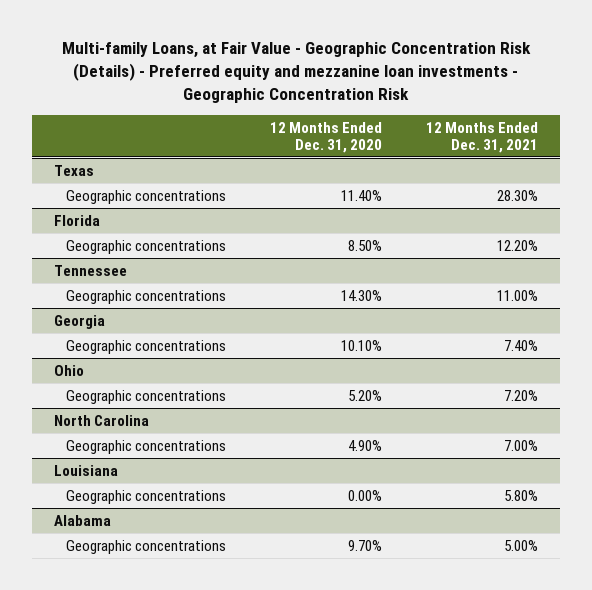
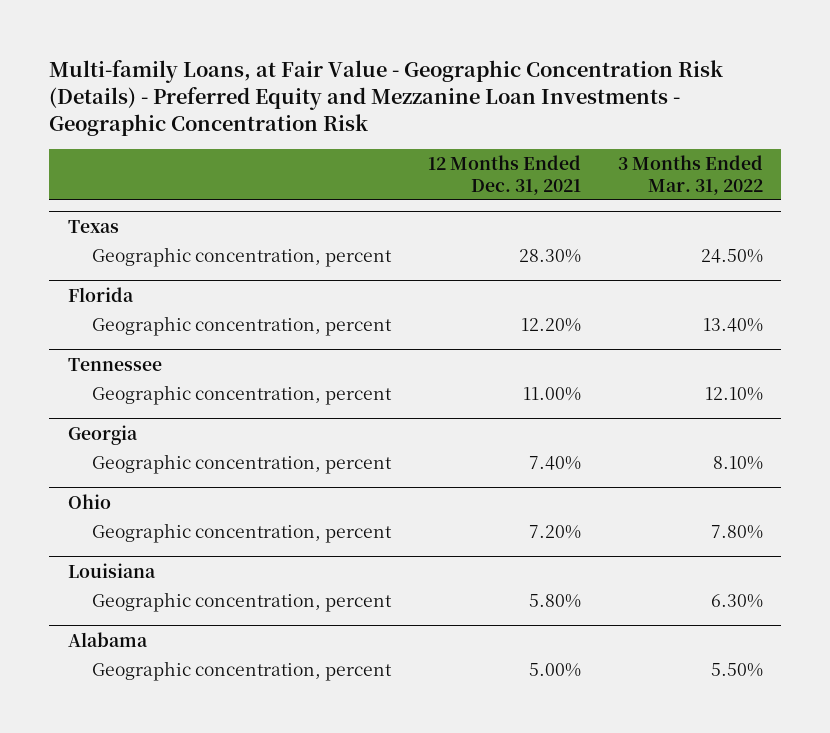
- Multi-family Loans, at Fair Value - Geographic Concentration Risk (Details) - Preferred equity and mezzanine loan investments - Geographic Concentration Risk
+ Multi-family Loans, at Fair Value - Geographic Concentration Risk (Details) - Preferred Equity and Mezzanine Loan Investments - Geographic Concentration Risk
- | 12 Months Ended Dec. 31, 2020 | 12 Months Ended Dec. 31, 2021
+ | 12 Months Ended Dec. 31, 2021 | 3 Months Ended Mar. 31, 2022
@ Texas
- Geographic concentrations | 11.40% | 28.30%
+ Geographic concentration, percent | 28.30% | 24.50%
@ Florida
- Geographic concentrations | 8.50% | 12.20%
+ Geographic concentration, percent | 12.20% | 13.40%
@ Tennessee
- Geographic concentrations | 14.30% | 11.00%
+ Geographic concentration, percent | 11.00% | 12.10%
@ Georgia
- Geographic concentrations | 10.10% | 7.40%
+ Geographic concentration, percent | 7.40% | 8.10%
@ Ohio
- Geographic concentrations | 5.20% | 7.20%
- North Carolina
- Geographic concentrations | 4.90% | 7.00%
@ Ohio
+ Geographic concentration, percent | 7.20% | 7.80%
@ Louisiana
- Geographic concentrations | 0.00% | 5.80%
+ Geographic concentration, percent | 5.80% | 6.30%
@ Alabama
- Geographic concentrations | 9.70% | 5.00%
+ Geographic concentration, percent | 5.00% | 5.50%

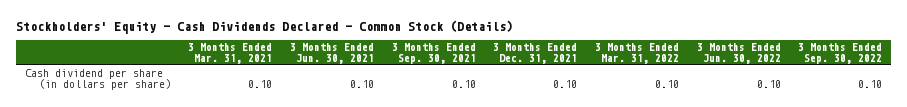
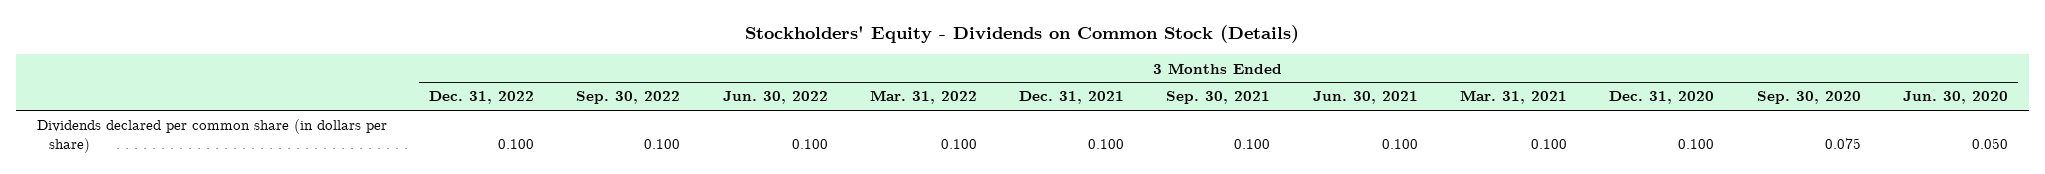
- Stockholders' Equity - Cash Dividends Declared - Common Stock (Details)
+ Stockholders' Equity - Dividends on Common Stock (Details)
- | 3 Months Ended Mar. 31, 2021 | 3 Months Ended Jun. 30, 2021 | 3 Months Ended Sep. 30, 2021 | 3 Months Ended Dec. 31, 2021 | 3 Months Ended Mar. 31, 2022 | 3 Months Ended Jun. 30, 2022 | 3 Months Ended Sep. 30, 2022
+ | 3 Months Ended Dec. 31, 2022 | 3 Months Ended Sep. 30, 2022 | 3 Months Ended Jun. 30, 2022 | 3 Months Ended Mar. 31, 2022 | 3 Months Ended Dec. 31, 2021 | 3 Months Ended Sep. 30, 2021 | 3 Months Ended Jun. 30, 2021 | 3 Months Ended Mar. 31, 2021 | 3 Months Ended Dec. 31, 2020 | 3 Months Ended Sep. 30, 2020 | 3 Months Ended Jun. 30, 2020
- Cash dividend per share (in dollars per share) | 0.10 | 0.10 | 0.10 | 0.10 | 0.10 | 0.10 | 0.10
+ Dividends declared per common share (in dollars per share) | 0.100 | 0.100 | 0.100 | 0.100 | 0.100 | 0.100 | 0.100 | 0.100 | 0.100 | 0.075 | 0.050

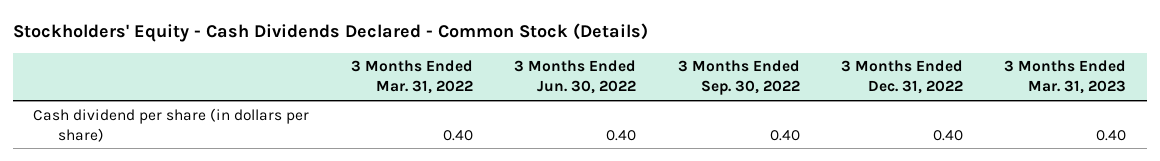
- Stockholders' Equity - Dividends on Common Stock (Details)
+ Stockholders' Equity - Cash Dividends Declared - Common Stock (Details)
- | 3 Months Ended Dec. 31, 2022 | 3 Months Ended Sep. 30, 2022 | 3 Months Ended Jun. 30, 2022 | 3 Months Ended Mar. 31, 2022 | 3 Months Ended Dec. 31, 2021 | 3 Months Ended Sep. 30, 2021 | 3 Months Ended Jun. 30, 2021 | 3 Months Ended Mar. 31, 2021 | 3 Months Ended Dec. 31, 2020 | 3 Months Ended Sep. 30, 2020 | 3 Months Ended Jun. 30, 2020
+ | 3 Months Ended Mar. 31, 2022 | 3 Months Ended Jun. 30, 2022 | 3 Months Ended Sep. 30, 2022 | 3 Months Ended Dec. 31, 2022 | 3 Months Ended Mar. 31, 2023
- Dividends declared per common share (in dollars per share) | 0.100 | 0.100 | 0.100 | 0.100 | 0.100 | 0.100 | 0.100 | 0.100 | 0.100 | 0.075 | 0.050
+ Cash dividend per share (in dollars per share) | 0.40 | 0.40 | 0.40 | 0.40 | 0.40

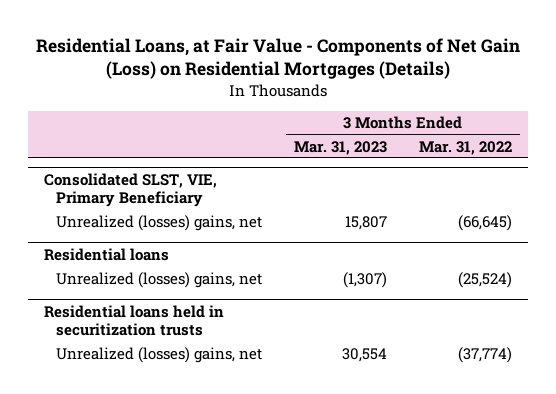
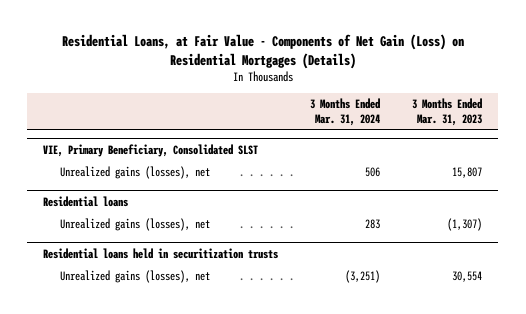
- | 3 Months Ended Mar. 31, 2023 | 3 Months Ended Mar. 31, 2022
+ | 3 Months Ended Mar. 31, 2024 | 3 Months Ended Mar. 31, 2023
- Consolidated SLST, VIE, Primary Beneficiary
- Unrealized (losses) gains, net | 15,807 | (66,645)
+ VIE, Primary Beneficiary, Consolidated SLST
+ Unrealized gains (losses), net | 506 | 15,807
@ Residential loans
- Unrealized (losses) gains, net | (1,307) | (25,524)
+ Unrealized gains (losses), net | 283 | (1,307)
@ Residential loans held in securitization trusts
- Unrealized (losses) gains, net | 30,554 | (37,774)
+ Unrealized gains (losses), net | (3,251) | 30,554

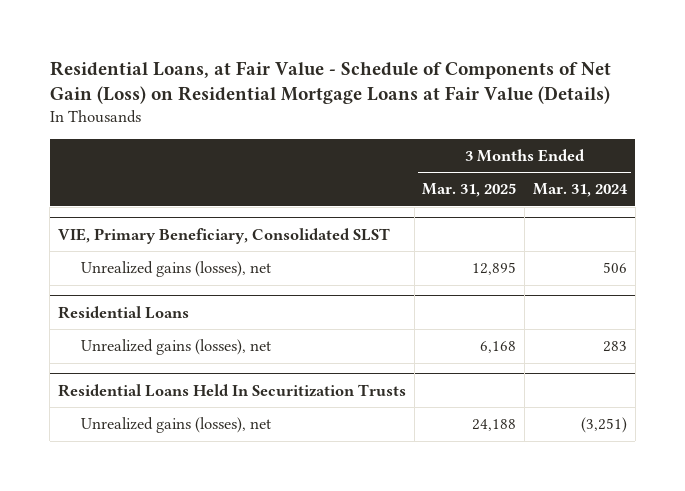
- Residential Loans, at Fair Value - Components of Net Gain (Loss) on Residential Mortgages (Details)
+ Residential Loans, at Fair Value - Schedule of Components of Net Gain (Loss) on Residential Mortgage Loans at Fair Value (Details)
- | 3 Months Ended Mar. 31, 2024 | 3 Months Ended Mar. 31, 2023
+ | 3 Months Ended Mar. 31, 2025 | 3 Months Ended Mar. 31, 2024
- Residential loans
+ Residential Loans
- Residential loans held in securitization trusts
+ Residential Loans Held In Securitization Trusts

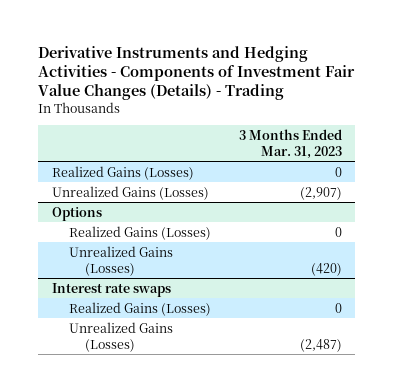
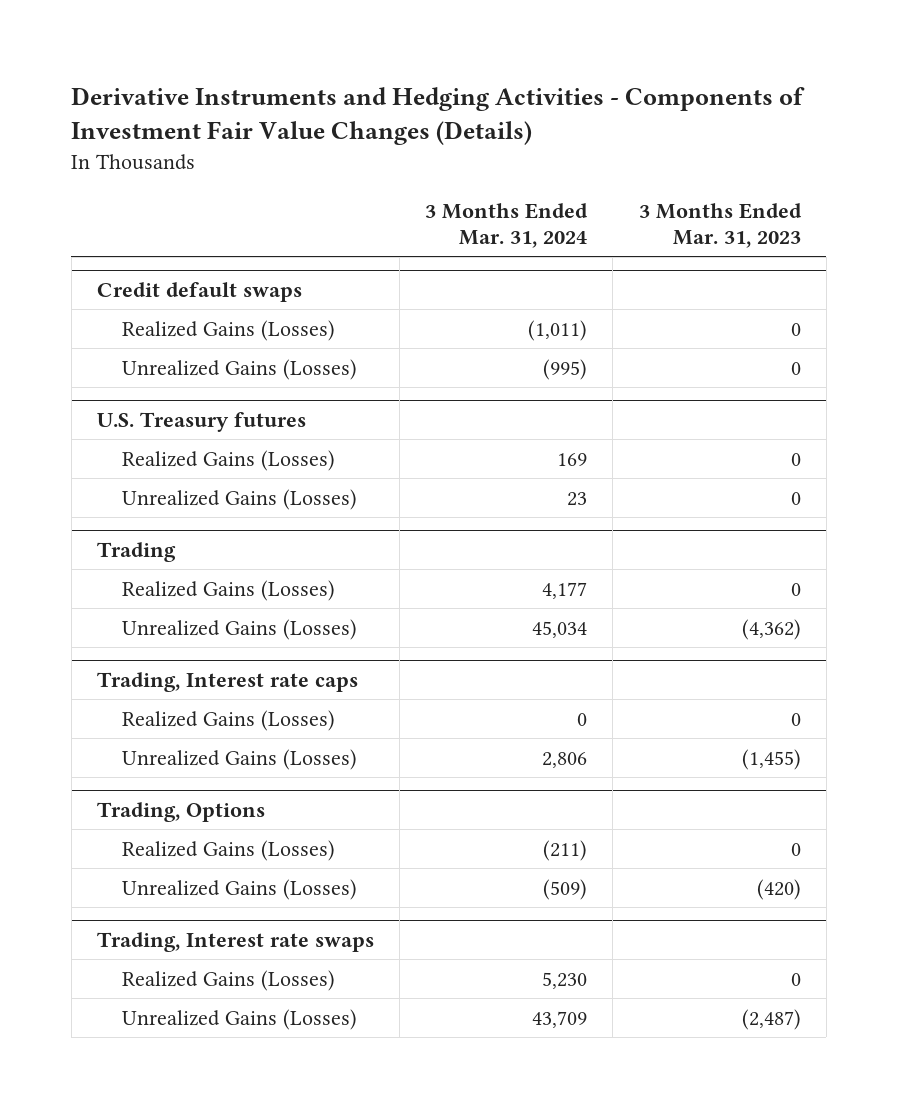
- Derivative Instruments and Hedging Activities - Components of Investment Fair Value Changes (Details) - Trading
+ Derivative Instruments and Hedging Activities - Components of Investment Fair Value Changes (Details)
- | 3 Months Ended Mar. 31, 2023
+ | 3 Months Ended Mar. 31, 2024 | 3 Months Ended Mar. 31, 2023
+ Credit default swaps
- Unrealized Gains (Losses) | (2,907)
- Options
+ Unrealized Gains (Losses) | (995) | 0
+ U.S. Treasury futures
+ Unrealized Gains (Losses) | 23 | 0
+ Trading
+ Realized Gains (Losses) | 4,177 | 0
+ Unrealized Gains (Losses) | 45,034 | (4,362)
+ Trading, Interest rate caps
+ Realized Gains (Losses) | 0 | 0
+ Unrealized Gains (Losses) | 2,806 | (1,455)
+ Trading, Options
+ Realized Gains (Losses) | (211) | 0
- Interest rate swaps
+ Trading, Interest rate swaps

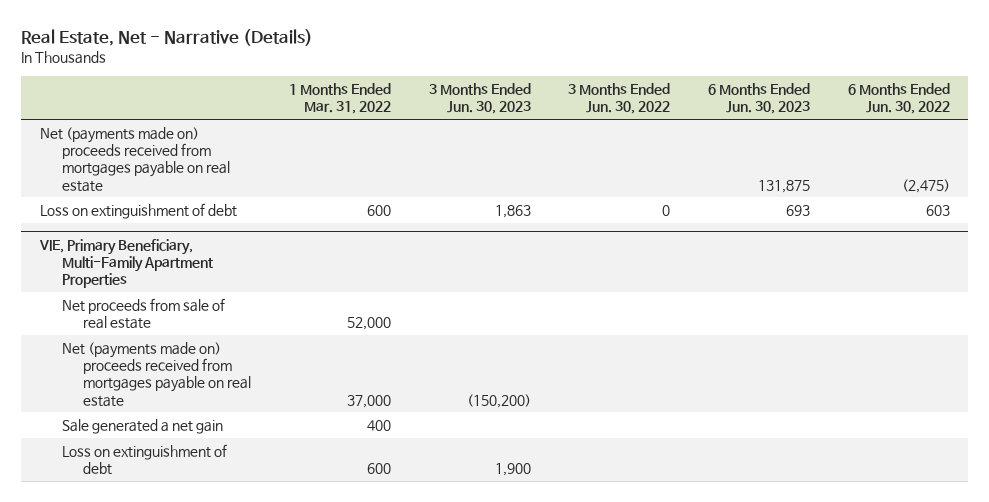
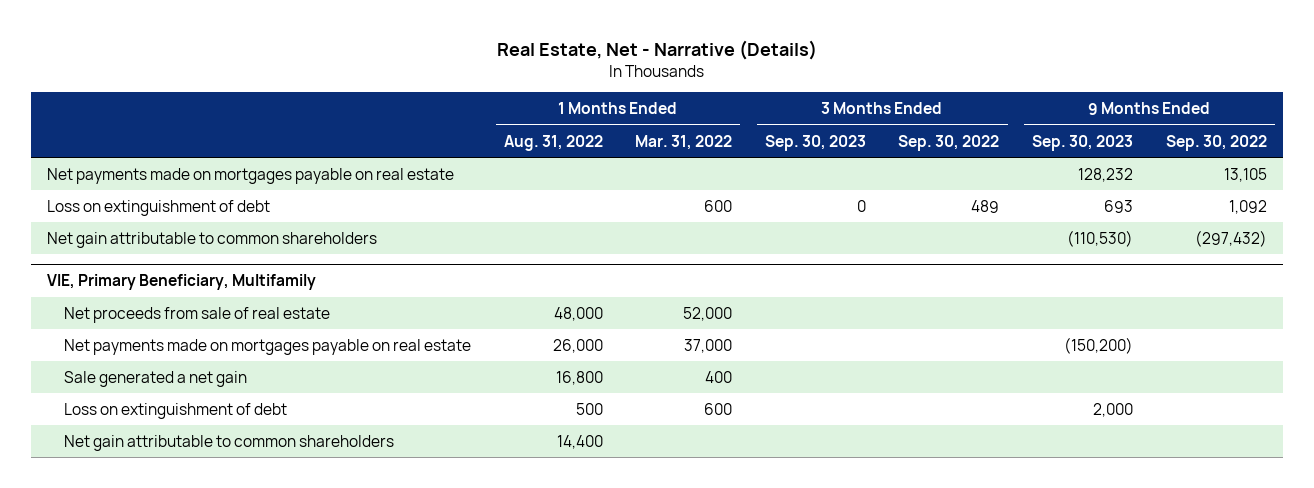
- | 1 Months Ended Mar. 31, 2022 | 3 Months Ended Jun. 30, 2023 | 3 Months Ended Jun. 30, 2022 | 6 Months Ended Jun. 30, 2023 | 6 Months Ended Jun. 30, 2022
+ | 1 Months Ended Aug. 31, 2022 | 1 Months Ended Mar. 31, 2022 | 3 Months Ended Sep. 30, 2023 | 3 Months Ended Sep. 30, 2022 | 9 Months Ended Sep. 30, 2023 | 9 Months Ended Sep. 30, 2022
- Net (payments made on) proceeds received from mortgages payable on real estate | | | | 131,875 | (2,475)
+ Net payments made on mortgages payable on real estate | | | | | 128,232 | 13,105
- VIE, Primary Beneficiary, Multi-Family Apartment Properties
+ Net gain attributable to common shareholders | | | | | (110,530) | (297,432)
+ VIE, Primary Beneficiary, Multifamily
- Net (payments made on) proceeds received from mortgages payable on real estate | 37,000 | (150,200) | | |
+ Net payments made on mortgages payable on real estate | 26,000 | 37,000 | | | (150,200) |
+ Net gain attributable to common shareholders | 14,400 | | | | |

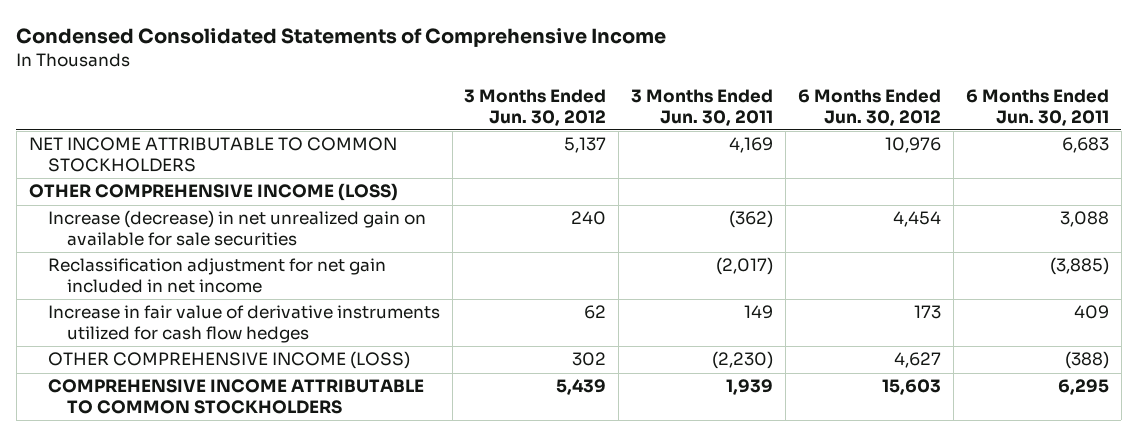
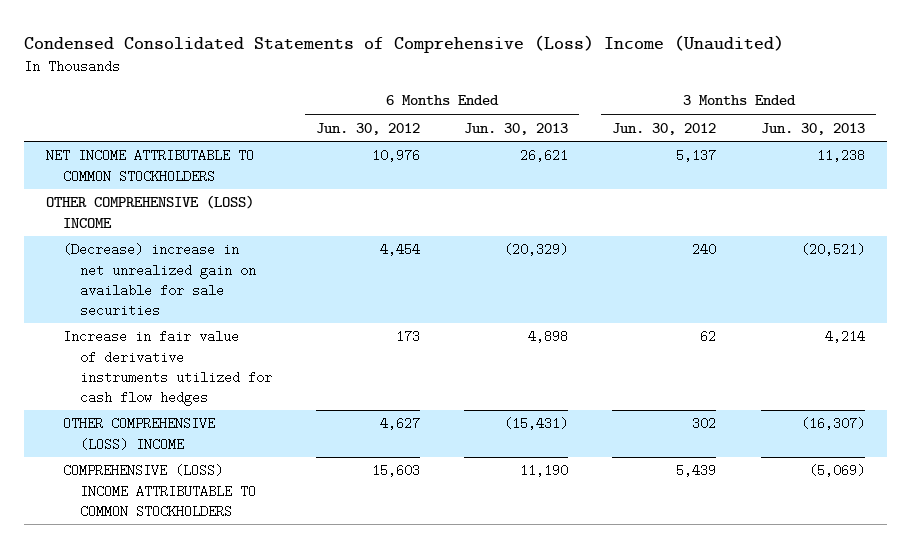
- Condensed Consolidated Statements of Comprehensive Income
+ Condensed Consolidated Statements of Comprehensive (Loss) Income (Unaudited)
- | 3 Months Ended Jun. 30, 2012 | 3 Months Ended Jun. 30, 2011 | 6 Months Ended Jun. 30, 2012 | 6 Months Ended Jun. 30, 2011
+ | 6 Months Ended Jun. 30, 2012 | 6 Months Ended Jun. 30, 2013 | 3 Months Ended Jun. 30, 2012 | 3 Months Ended Jun. 30, 2013
- OTHER COMPREHENSIVE INCOME (LOSS)
- Increase (decrease) in net unrealized gain on available for sale securities | 240 | (362) | 4,454 | 3,088
- Reclassification adjustment for net gain included in net income | | (2,017) | | (3,885)
+ OTHER COMPREHENSIVE (LOSS) INCOME
+ (Decrease) increase in net unrealized gain on available for sale securities | 4,454 | (20,329) | 240 | (20,521)
- OTHER COMPREHENSIVE INCOME (LOSS) | 302 | (2,230) | 4,627 | (388)
- COMPREHENSIVE INCOME ATTRIBUTABLE TO COMMON STOCKHOLDERS | 5,439 | 1,939 | 15,603 | 6,295
+ OTHER COMPREHENSIVE (LOSS) INCOME | 4,627 | (15,431) | 302 | (16,307)
+ COMPREHENSIVE (LOSS) INCOME ATTRIBUTABLE TO COMMON STOCKHOLDERS | 15,603 | 11,190 | 5,439 | (5,069)

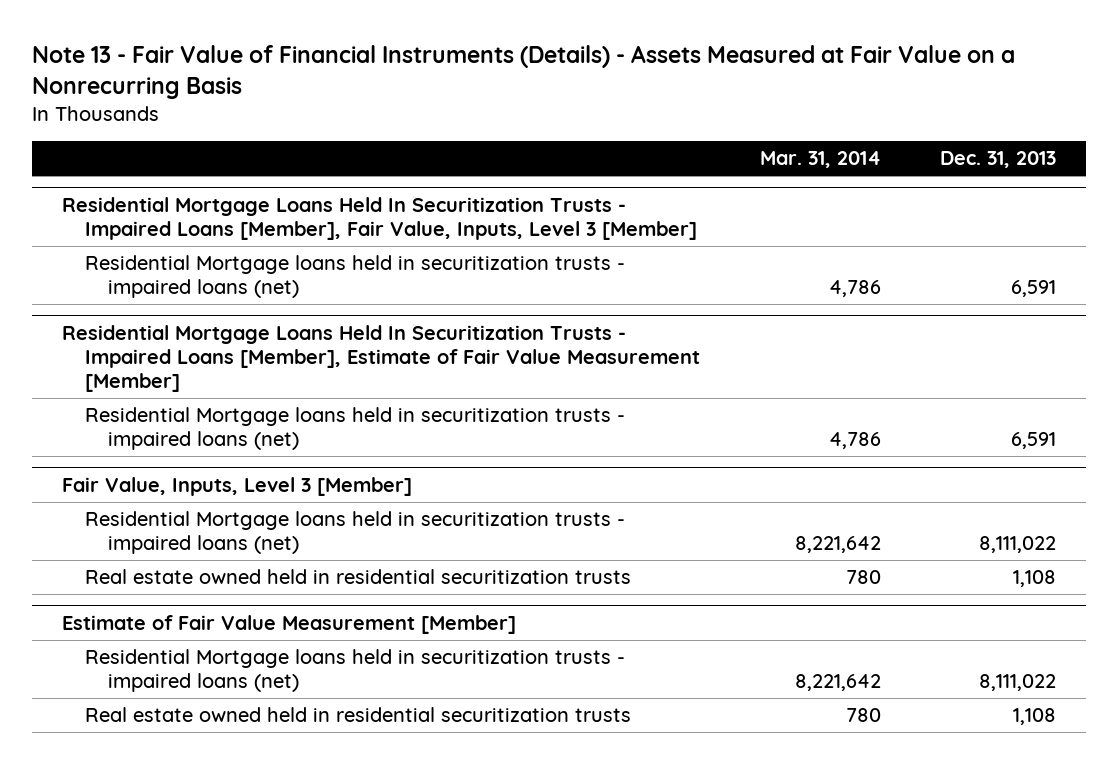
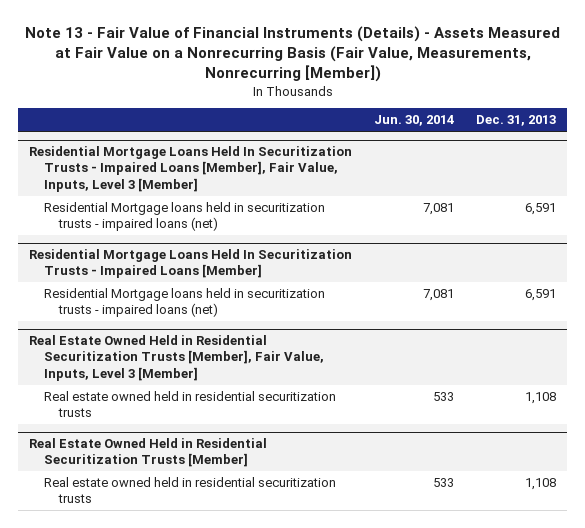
- Note 13 - Fair Value of Financial Instruments (Details) - Assets Measured at Fair Value on a Nonrecurring Basis
+ Note 13 - Fair Value of Financial Instruments (Details) - Assets Measured at Fair Value on a Nonrecurring Basis (Fair Value, Measurements, Nonrecurring [Member])
- | Mar. 31, 2014 | Dec. 31, 2013
+ | Jun. 30, 2014 | Dec. 31, 2013
- Residential Mortgage Loans Held In Securitization Trusts - Impaired Loans [Member], Estimate of Fair Value Measurement [Member]
+ Residential Mortgage Loans Held In Securitization Trusts - Impaired Loans [Member]
- Fair Value, Inputs, Level 3 [Member]
- Residential Mortgage loans held in securitization trusts - impaired loans (net) | 8,221,642 | 8,111,022
+ Real Estate Owned Held in Residential Securitization Trusts [Member], Fair Value, Inputs, Level 3 [Member]
- Estimate of Fair Value Measurement [Member]
- Residential Mortgage loans held in securitization trusts - impaired loans (net) | 8,221,642 | 8,111,022
+ Real Estate Owned Held in Residential Securitization Trusts [Member]

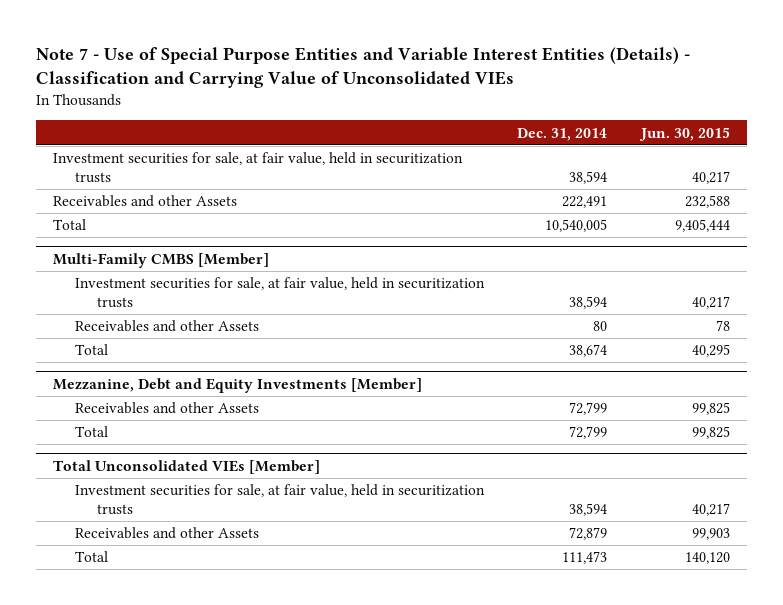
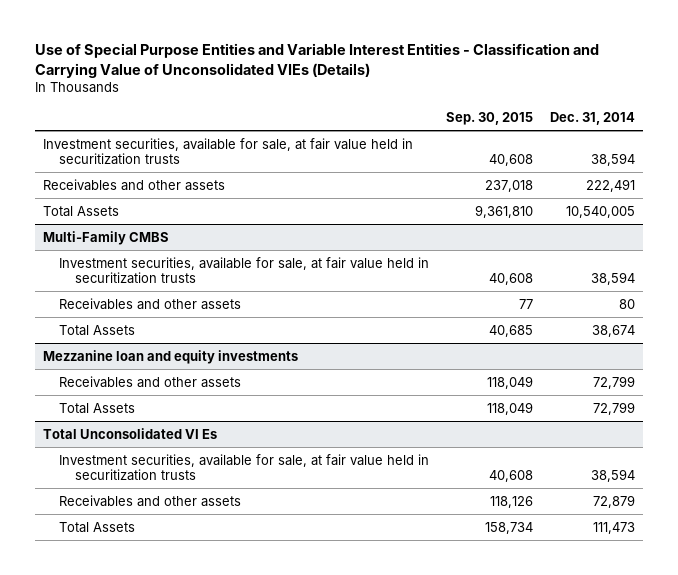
- Note 7 - Use of Special Purpose Entities and Variable Interest Entities (Details) - Classification and Carrying Value of Unconsolidated VIEs
+ Use of Special Purpose Entities and Variable Interest Entities - Classification and Carrying Value of Unconsolidated VIEs (Details)
- | Dec. 31, 2014 | Jun. 30, 2015
+ | Sep. 30, 2015 | Dec. 31, 2014
- Investment securities for sale, at fair value, held in securitization trusts | 38,594 | 40,217
- Receivables and other Assets | 222,491 | 232,588
- Total | 10,540,005 | 9,405,444
- Multi-Family CMBS [Member]
- Investment securities for sale, at fair value, held in securitization trusts | 38,594 | 40,217
- Receivables and other Assets | 80 | 78
- Total | 38,674 | 40,295
- Mezzanine, Debt and Equity Investments [Member]
- Receivables and other Assets | 72,799 | 99,825
- Total | 72,799 | 99,825
- Total Unconsolidated VIEs [Member]
- Investment securities for sale, at fair value, held in securitization trusts | 38,594 | 40,217
- Receivables and other Assets | 72,879 | 99,903
- Total | 111,473 | 140,120
+ Investment securities, available for sale, at fair value held in securitization trusts | 40,608 | 38,594
+ Receivables and other assets | 237,018 | 222,491
+ Total Assets | 9,361,810 | 10,540,005
+ Multi-Family CMBS
+ Investment securities, available for sale, at fair value held in securitization trusts | 40,608 | 38,594
+ Receivables and other assets | 77 | 80
+ Total Assets | 40,685 | 38,674
+ Mezzanine loan and equity investments
+ Receivables and other assets | 118,049 | 72,799
+ Total Assets | 118,049 | 72,799
+ Total Unconsolidated VI Es
+ Investment securities, available for sale, at fair value held in securitization trusts | 40,608 | 38,594
+ Receivables and other assets | 118,126 | 72,879
+ Total Assets | 158,734 | 111,473

